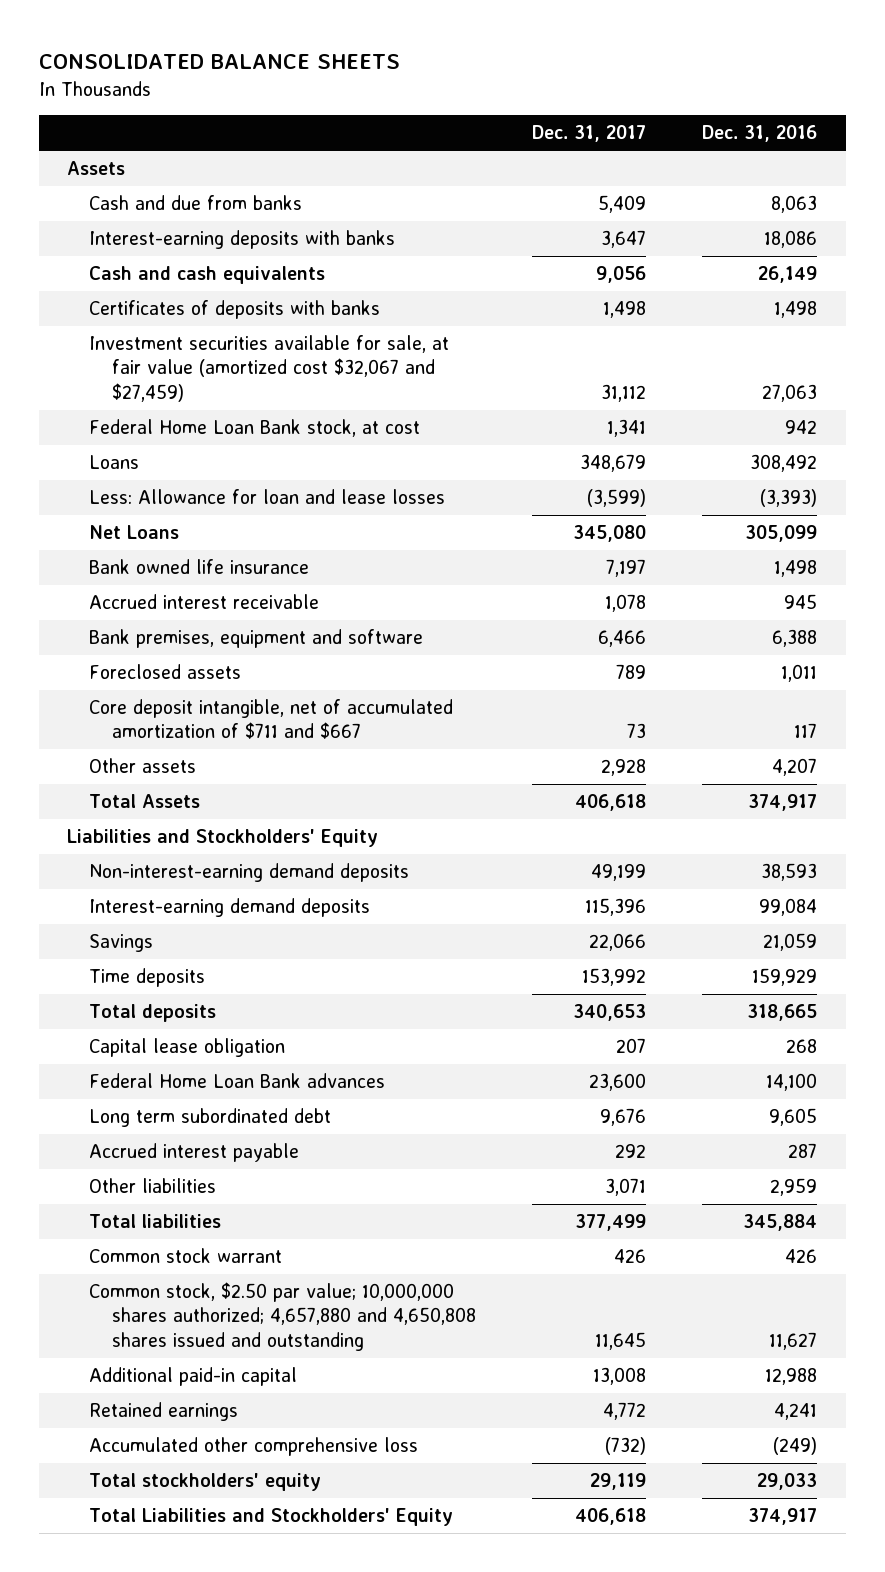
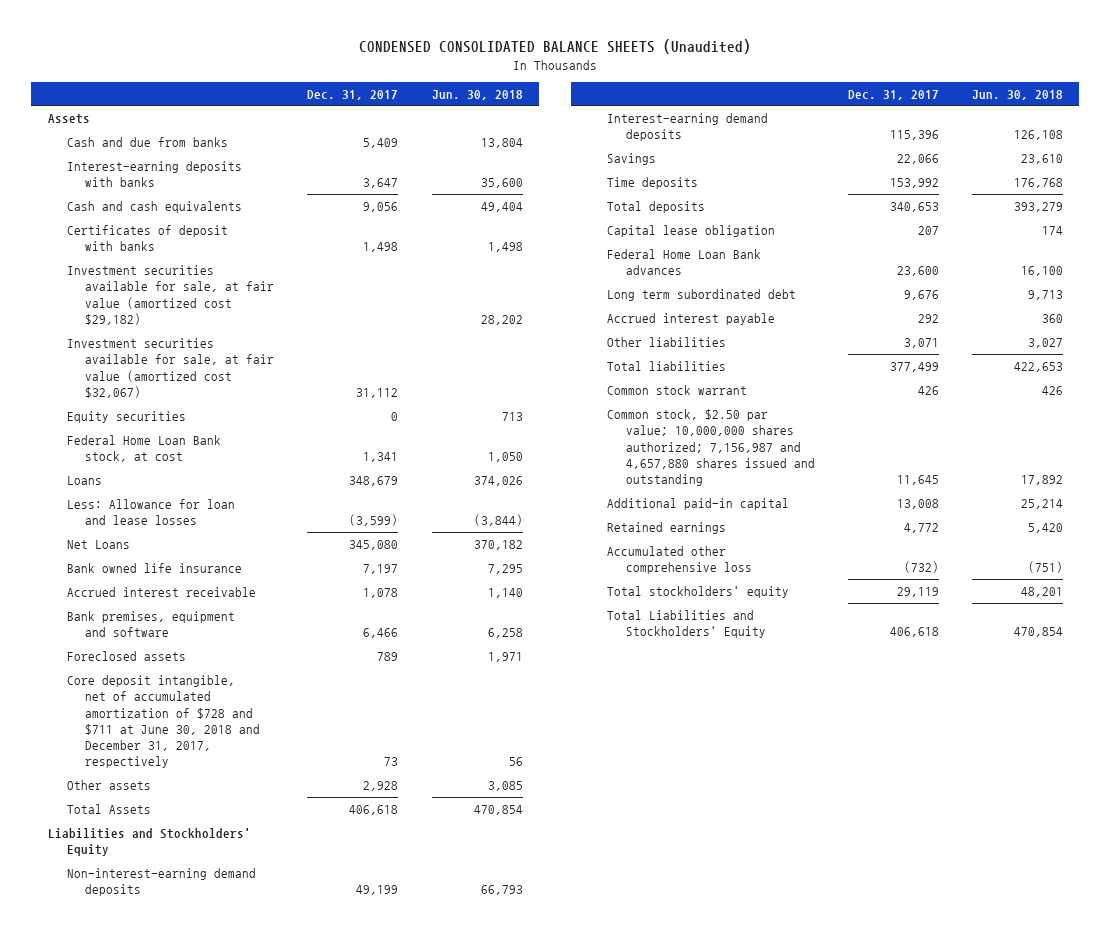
- CONSOLIDATED BALANCE SHEETS
+ CONDENSED CONSOLIDATED BALANCE SHEETS (Unaudited)
- | Dec. 31, 2017 | Dec. 31, 2016
+ | Dec. 31, 2017 | Jun. 30, 2018
- Certificates of deposits with banks | 1,498 | 1,498
- Investment securities available for sale, at fair value (amortized cost $32,067 and $27,459) | 31,112 | 27,063
+ Certificates of deposit with banks | 1,498 | 1,498
+ Investment securities available for sale, at fair value (amortized cost $29,182) | | 28,202
+ Investment securities available for sale, at fair value (amortized cost $32,067) | 31,112 |
+ Equity securities | 0 | 713
- Core deposit intangible, net of accumulated amortization of $711 and $667 | 73 | 117
+ Core deposit intangible, net of accumulated amortization of $728 and $711 at June 30, 2018 and December 31, 2017, respectively | 73 | 56
- Common stock, $2.50 par value; 10,000,000 shares authorized; 4,657,880 and 4,650,808 shares issued and outstanding | 11,645 | 11,627
+ Common stock, $2.50 par value; 10,000,000 shares authorized; 7,156,987 and 4,657,880 shares issued and outstanding | 11,645 | 17,892

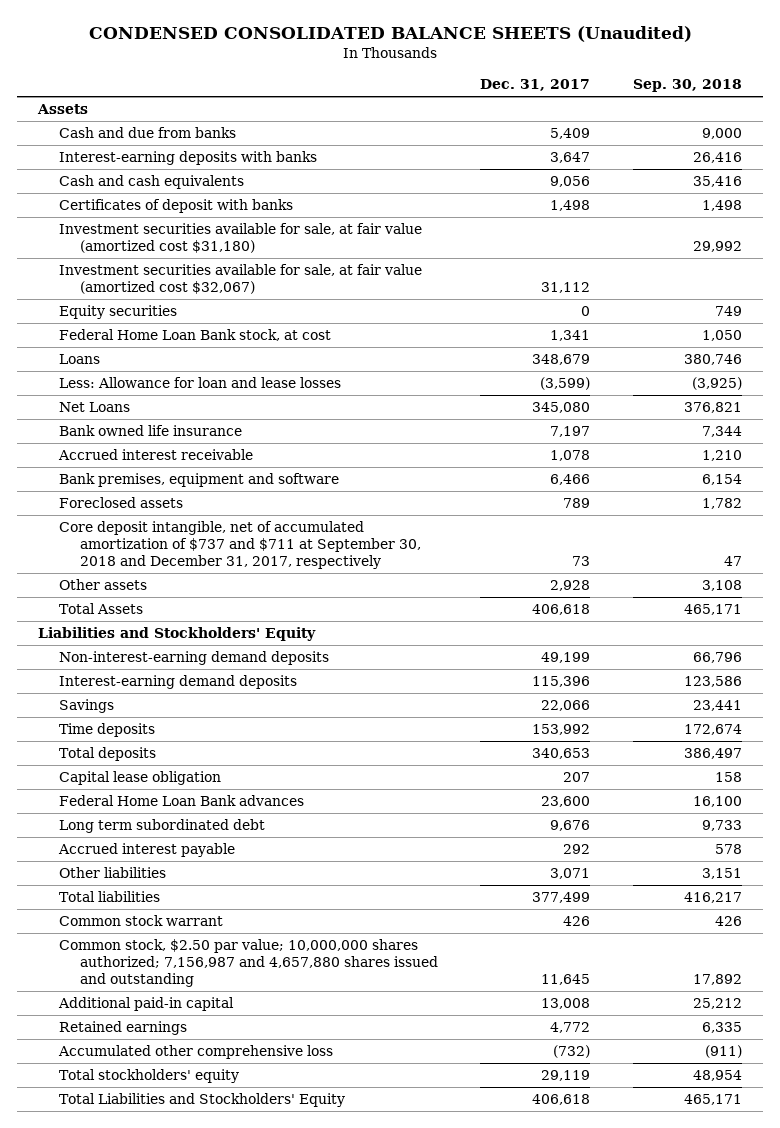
- | Dec. 31, 2017 | Jun. 30, 2018
+ | Dec. 31, 2017 | Sep. 30, 2018
- Investment securities available for sale, at fair value (amortized cost $29,182) | | 28,202
+ Investment securities available for sale, at fair value (amortized cost $31,180) | | 29,992
- Core deposit intangible, net of accumulated amortization of $728 and $711 at June 30, 2018 and December 31, 2017, respectively | 73 | 56
+ Core deposit intangible, net of accumulated amortization of $737 and $711 at September 30, 2018 and December 31, 2017, respectively | 73 | 47

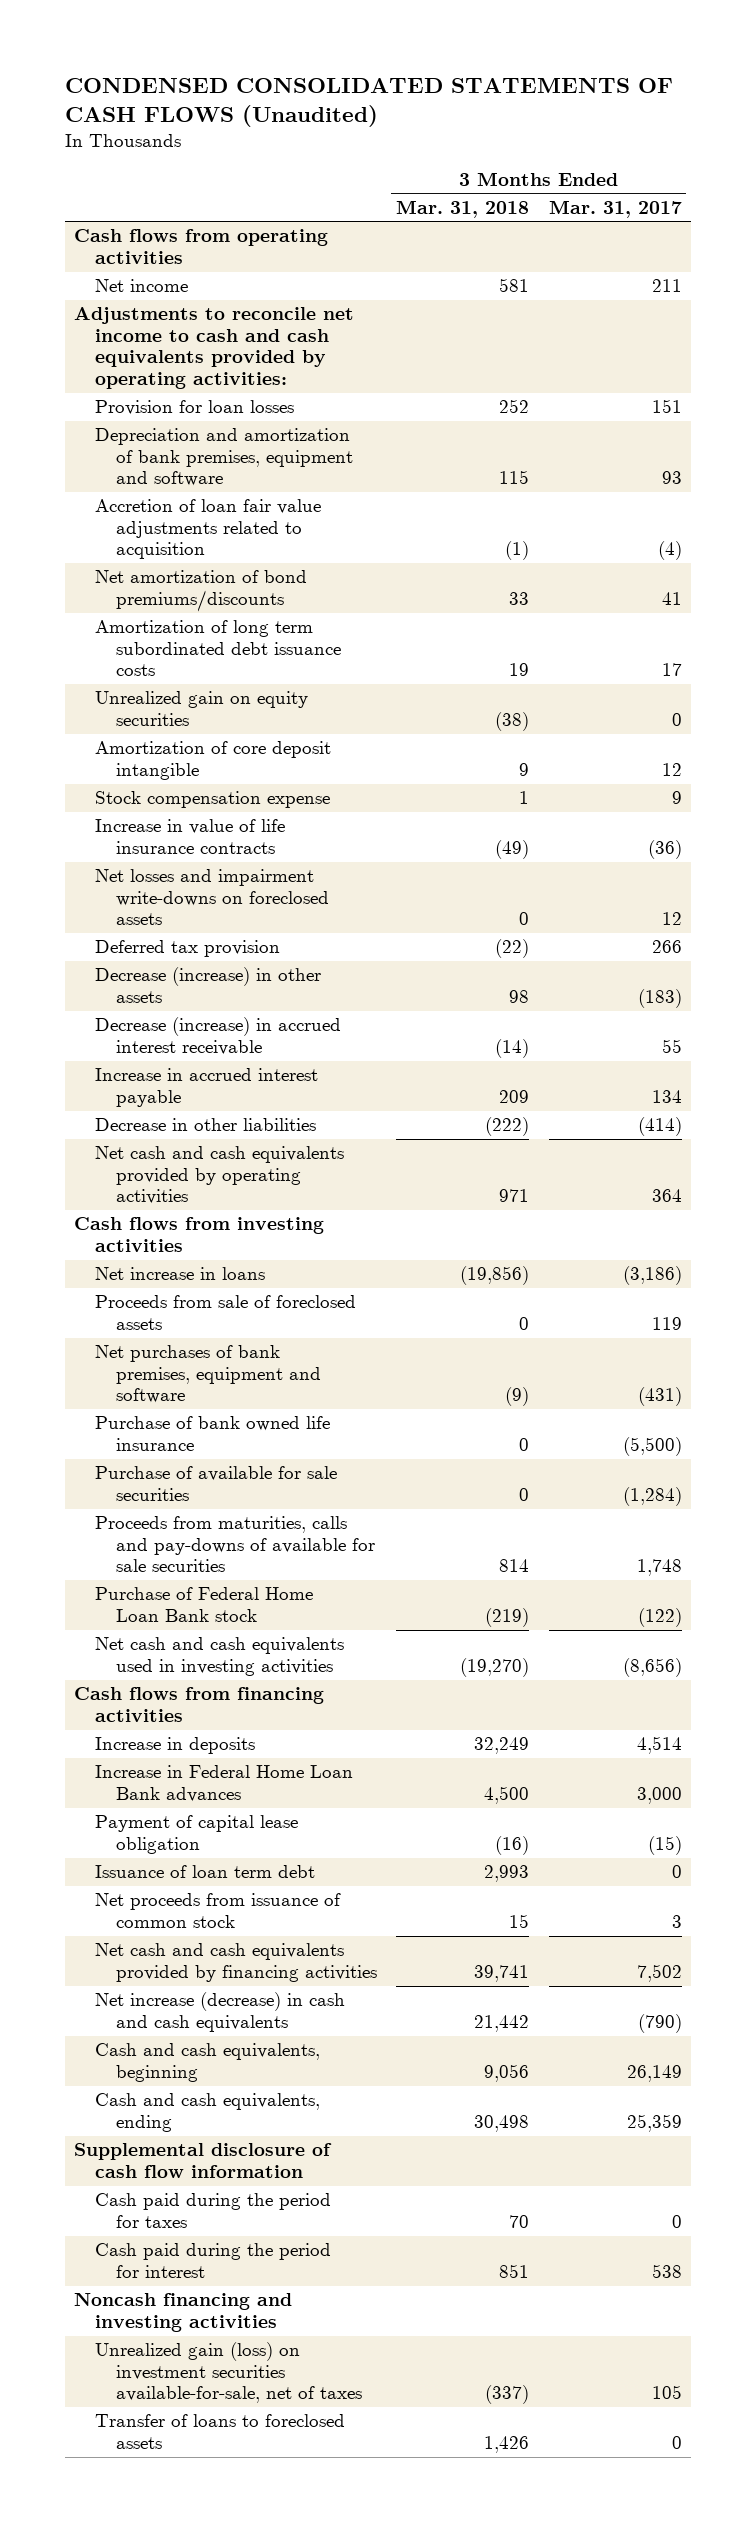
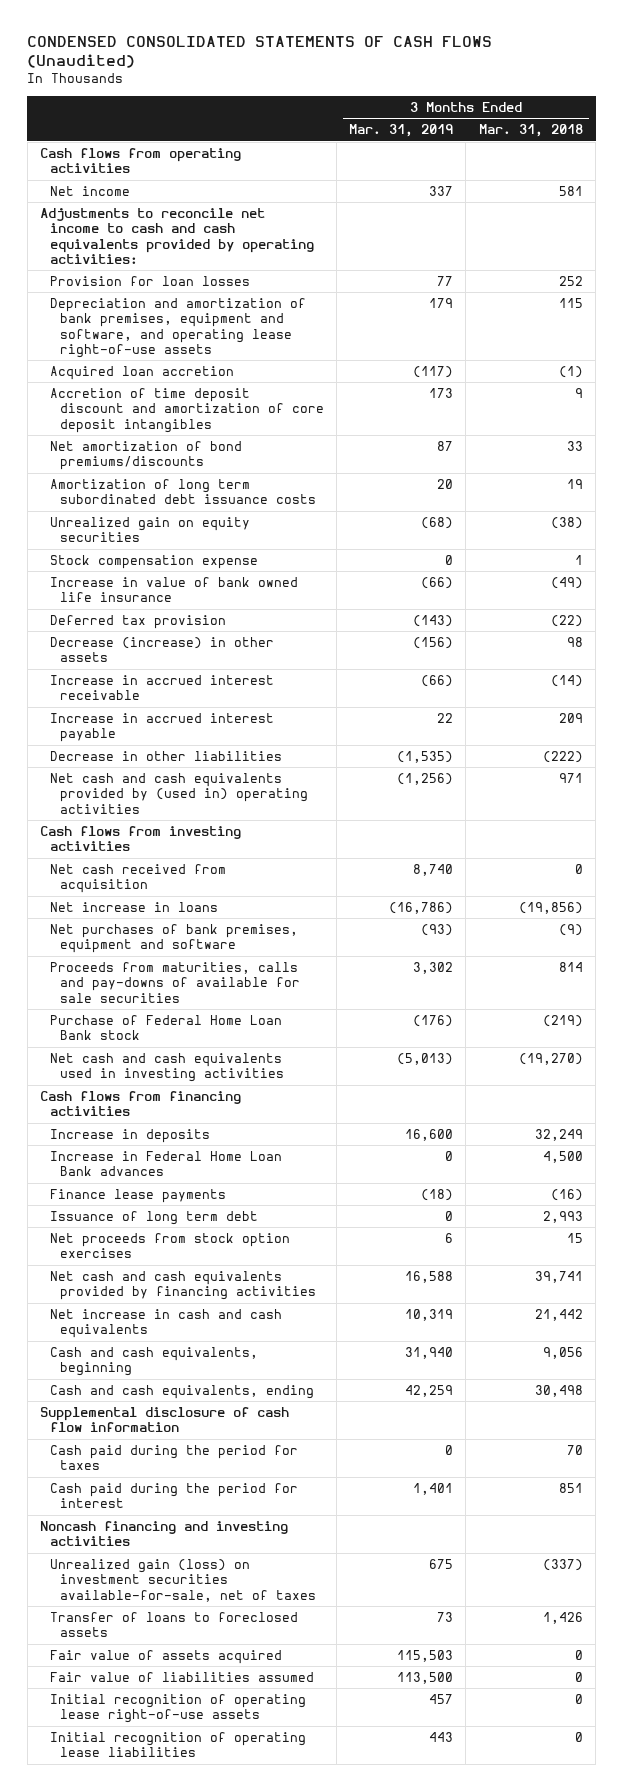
- | 3 Months Ended Mar. 31, 2018 | 3 Months Ended Mar. 31, 2017
+ | 3 Months Ended Mar. 31, 2019 | 3 Months Ended Mar. 31, 2018
- Depreciation and amortization of bank premises, equipment and software | 115 | 93
- Accretion of loan fair value adjustments related to acquisition | (1) | (4)
+ Depreciation and amortization of bank premises, equipment and software, and operating lease right-of-use assets | 179 | 115
+ Acquired loan accretion | (117) | (1)
+ Accretion of time deposit discount and amortization of core deposit intangibles | 173 | 9
- Amortization of core deposit intangible | 9 | 12
- Increase in value of life insurance contracts | (49) | (36)
- Net losses and impairment write-downs on foreclosed assets | 0 | 12
+ Increase in value of bank owned life insurance | (66) | (49)
- Decrease (increase) in accrued interest receivable | (14) | 55
+ Increase in accrued interest receivable | (66) | (14)
- Net cash and cash equivalents provided by operating activities | 971 | 364
+ Net cash and cash equivalents provided by (used in) operating activities | (1,256) | 971
+ Net cash received from acquisition | 8,740 | 0
- Proceeds from sale of foreclosed assets | 0 | 119
- Purchase of bank owned life insurance | 0 | (5,500)
- Purchase of available for sale securities | 0 | (1,284)
- Payment of capital lease obligation | (16) | (15)
- Issuance of loan term debt | 2,993 | 0
- Net proceeds from issuance of common stock | 15 | 3
+ Finance lease payments | (18) | (16)
+ Issuance of long term debt | 0 | 2,993
+ Net proceeds from stock option exercises | 6 | 15
- Net increase (decrease) in cash and cash equivalents | 21,442 | (790)
+ Net increase in cash and cash equivalents | 10,319 | 21,442
+ Fair value of assets acquired | 115,503 | 0
+ Fair value of liabilities assumed | 113,500 | 0
+ Initial recognition of operating lease right-of-use assets | 457 | 0
+ Initial recognition of operating lease liabilities | 443 | 0

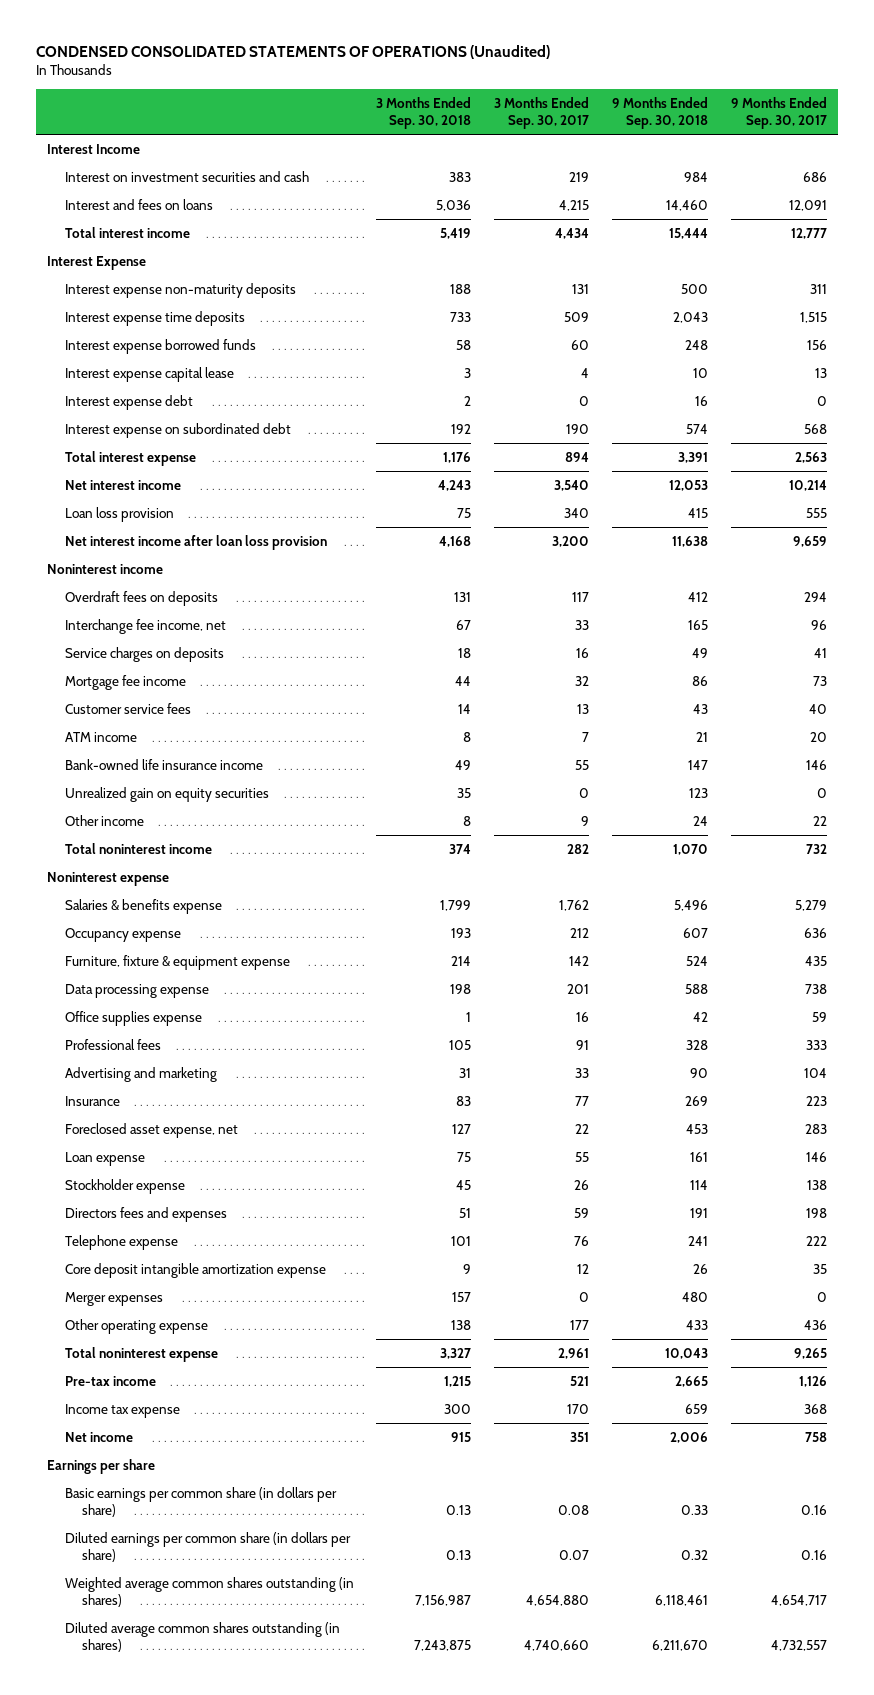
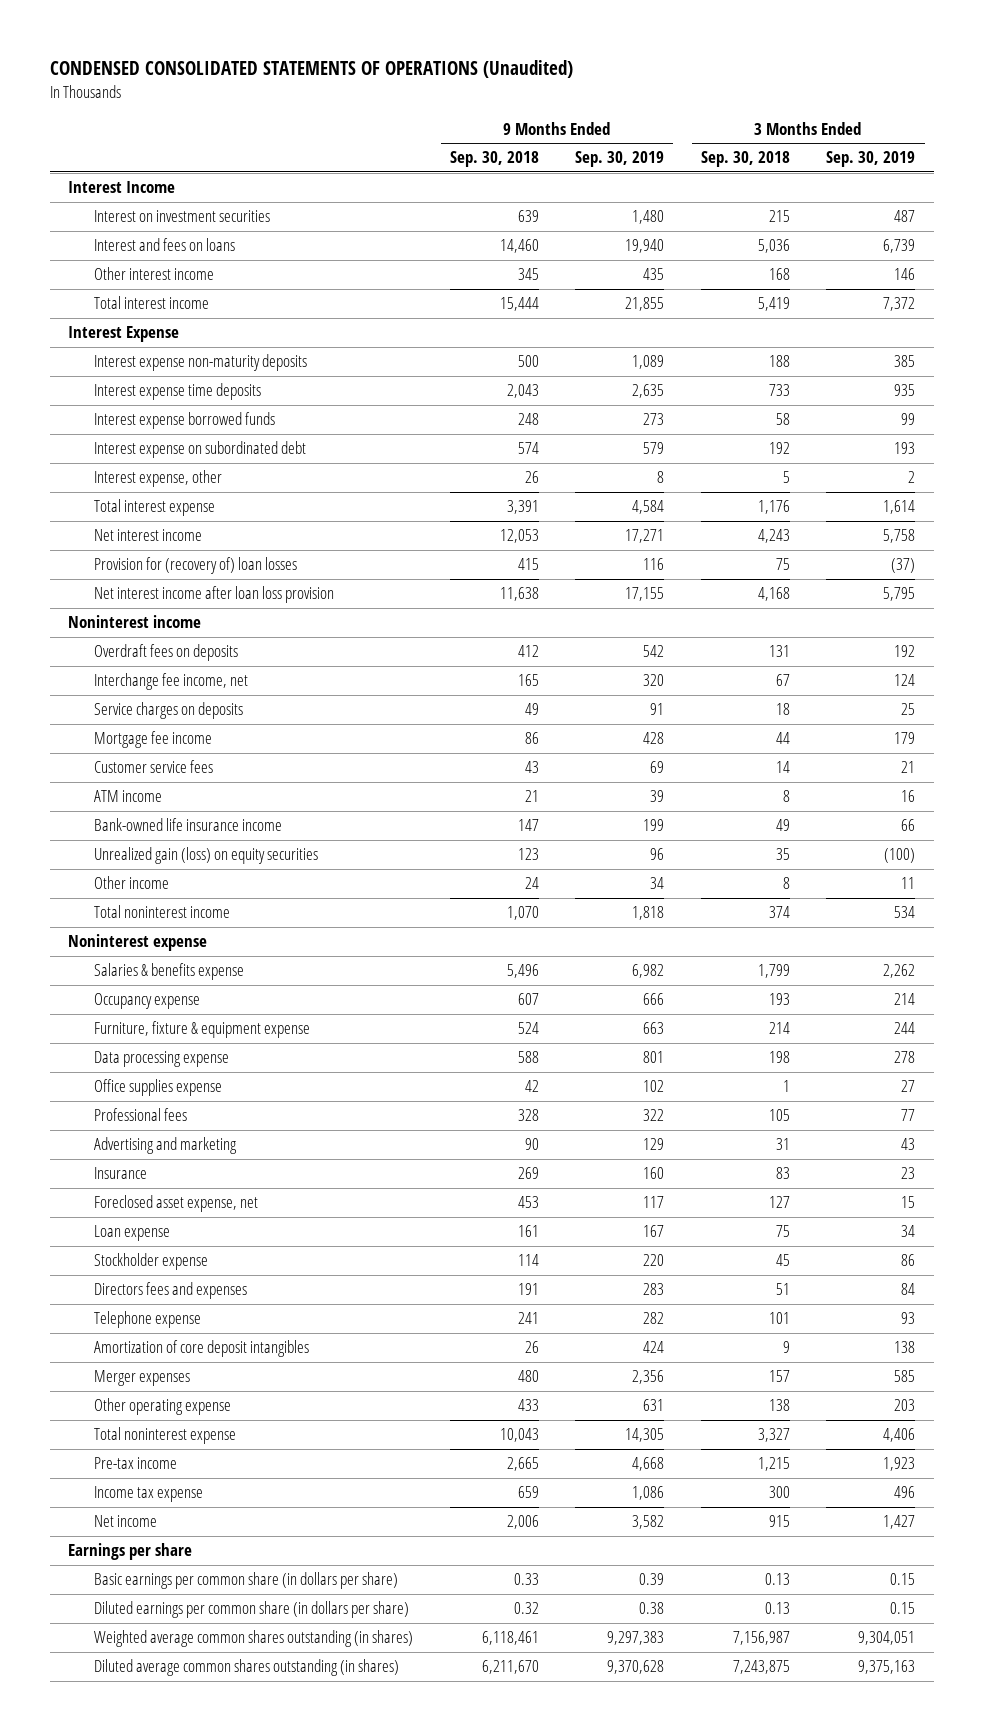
- | 3 Months Ended Sep. 30, 2018 | 3 Months Ended Sep. 30, 2017 | 9 Months Ended Sep. 30, 2018 | 9 Months Ended Sep. 30, 2017
+ | 9 Months Ended Sep. 30, 2018 | 9 Months Ended Sep. 30, 2019 | 3 Months Ended Sep. 30, 2018 | 3 Months Ended Sep. 30, 2019
- Interest on investment securities and cash | 383 | 219 | 984 | 686
+ Interest on investment securities | 639 | 1,480 | 215 | 487
+ Other interest income | 345 | 435 | 168 | 146
- Interest expense capital lease | 3 | 4 | 10 | 13
- Interest expense debt | 2 | 0 | 16 | 0
+ Interest expense, other | 26 | 8 | 5 | 2
- Loan loss provision | 75 | 340 | 415 | 555
+ Provision for (recovery of) loan losses | 415 | 116 | 75 | (37)
- Unrealized gain on equity securities | 35 | 0 | 123 | 0
+ Unrealized gain (loss) on equity securities | 123 | 96 | 35 | (100)
- Core deposit intangible amortization expense | 9 | 12 | 26 | 35
+ Amortization of core deposit intangibles | 26 | 424 | 9 | 138

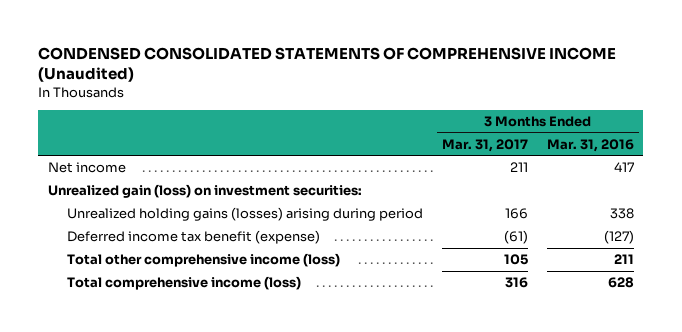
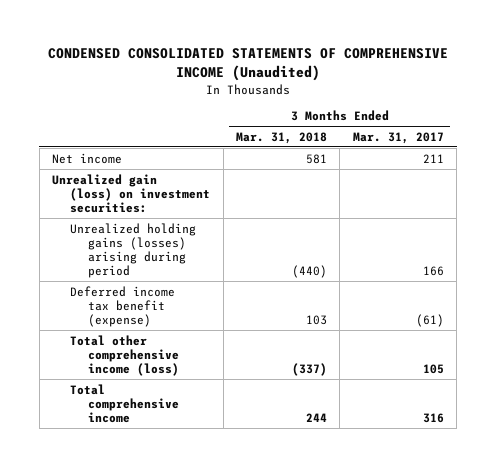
- | 3 Months Ended Mar. 31, 2017 | 3 Months Ended Mar. 31, 2016
+ | 3 Months Ended Mar. 31, 2018 | 3 Months Ended Mar. 31, 2017
- Total comprehensive income (loss) | 316 | 628
+ Total comprehensive income | 244 | 316

